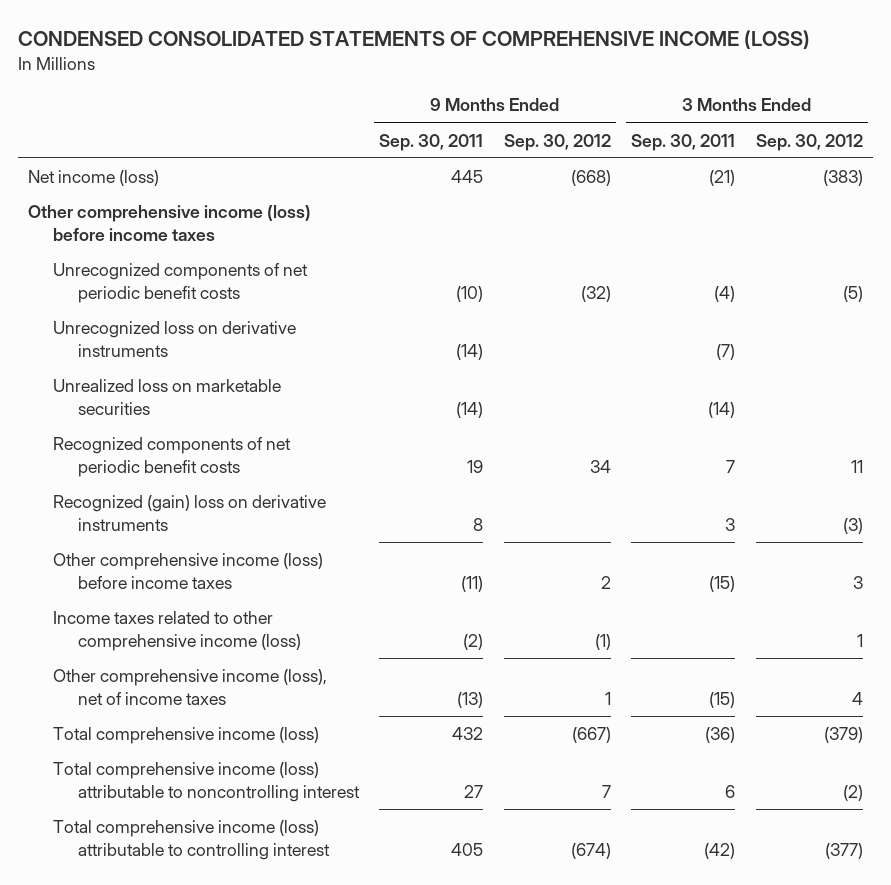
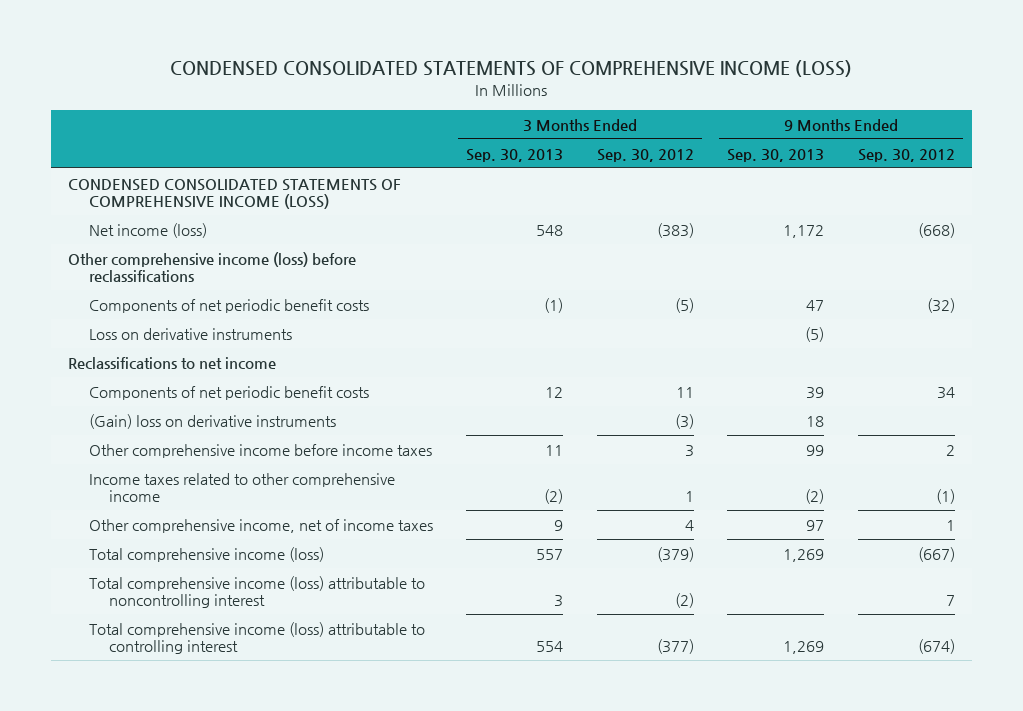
- | 9 Months Ended Sep. 30, 2011 | 9 Months Ended Sep. 30, 2012 | 3 Months Ended Sep. 30, 2011 | 3 Months Ended Sep. 30, 2012
+ | 3 Months Ended Sep. 30, 2013 | 3 Months Ended Sep. 30, 2012 | 9 Months Ended Sep. 30, 2013 | 9 Months Ended Sep. 30, 2012
+ CONDENSED CONSOLIDATED STATEMENTS OF COMPREHENSIVE INCOME (LOSS)
- Other comprehensive income (loss) before income taxes
- Unrecognized components of net periodic benefit costs | (10) | (32) | (4) | (5)
- Unrecognized loss on derivative instruments | (14) | | (7) |
- Unrealized loss on marketable securities | (14) | | (14) |
- Recognized components of net periodic benefit costs | 19 | 34 | 7 | 11
- Recognized (gain) loss on derivative instruments | 8 | | 3 | (3)
- Other comprehensive income (loss) before income taxes | (11) | 2 | (15) | 3
- Income taxes related to other comprehensive income (loss) | (2) | (1) | | 1
- Other comprehensive income (loss), net of income taxes | (13) | 1 | (15) | 4
+ Other comprehensive income (loss) before reclassifications
+ Components of net periodic benefit costs | (1) | (5) | 47 | (32)
+ Loss on derivative instruments | | | (5) |
+ Reclassifications to net income
+ Components of net periodic benefit costs | 12 | 11 | 39 | 34
+ (Gain) loss on derivative instruments | | (3) | 18 |
+ Other comprehensive income before income taxes | 11 | 3 | 99 | 2
+ Income taxes related to other comprehensive income | (2) | 1 | (2) | (1)
+ Other comprehensive income, net of income taxes | 9 | 4 | 97 | 1

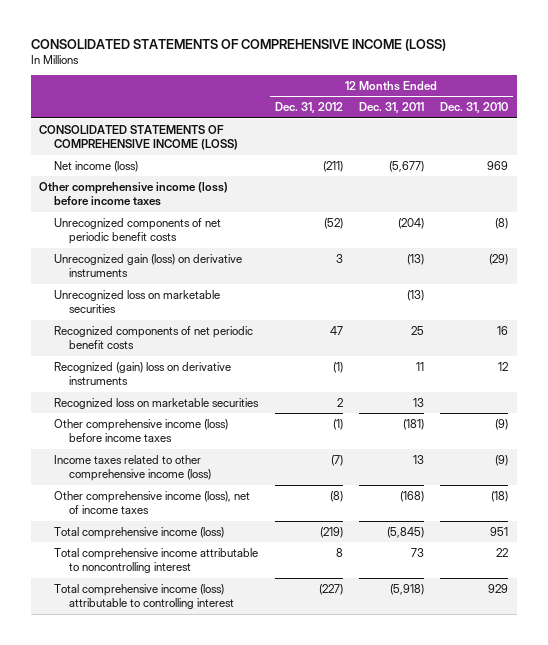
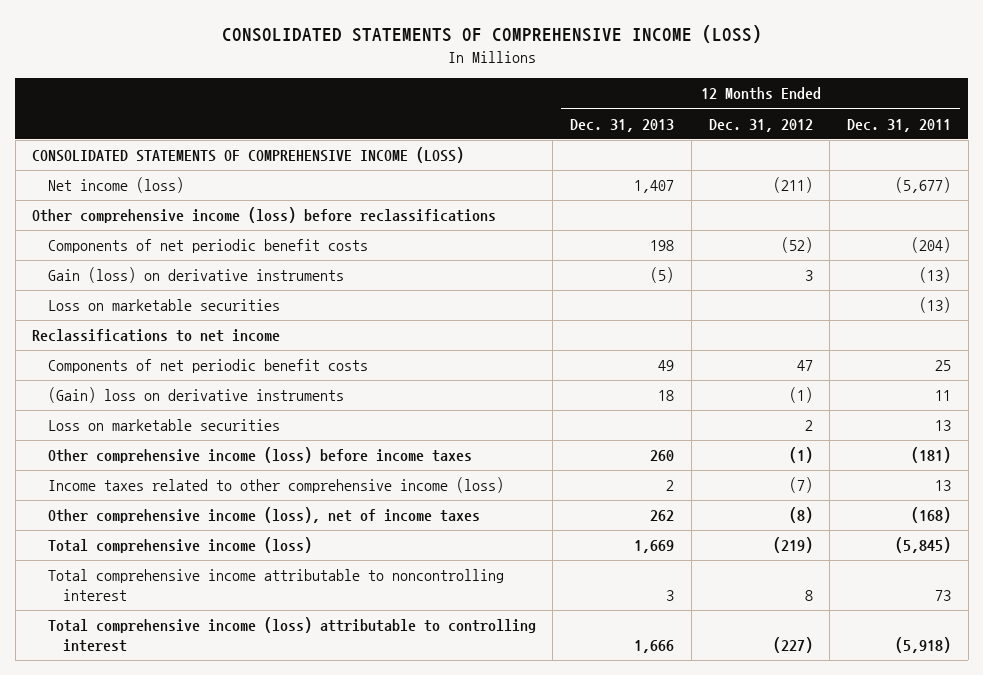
- | 12 Months Ended Dec. 31, 2012 | 12 Months Ended Dec. 31, 2011 | 12 Months Ended Dec. 31, 2010
+ | 12 Months Ended Dec. 31, 2013 | 12 Months Ended Dec. 31, 2012 | 12 Months Ended Dec. 31, 2011
- Other comprehensive income (loss) before income taxes
- Unrecognized components of net periodic benefit costs | (52) | (204) | (8)
- Unrecognized gain (loss) on derivative instruments | 3 | (13) | (29)
- Unrecognized loss on marketable securities | | (13) |
- Recognized components of net periodic benefit costs | 47 | 25 | 16
- Recognized (gain) loss on derivative instruments | (1) | 11 | 12
- Recognized loss on marketable securities | 2 | 13 |
+ Other comprehensive income (loss) before reclassifications
+ Components of net periodic benefit costs | 198 | (52) | (204)
+ Gain (loss) on derivative instruments | (5) | 3 | (13)
+ Loss on marketable securities | | | (13)
+ Reclassifications to net income
+ Components of net periodic benefit costs | 49 | 47 | 25
+ (Gain) loss on derivative instruments | 18 | (1) | 11
+ Loss on marketable securities | | 2 | 13

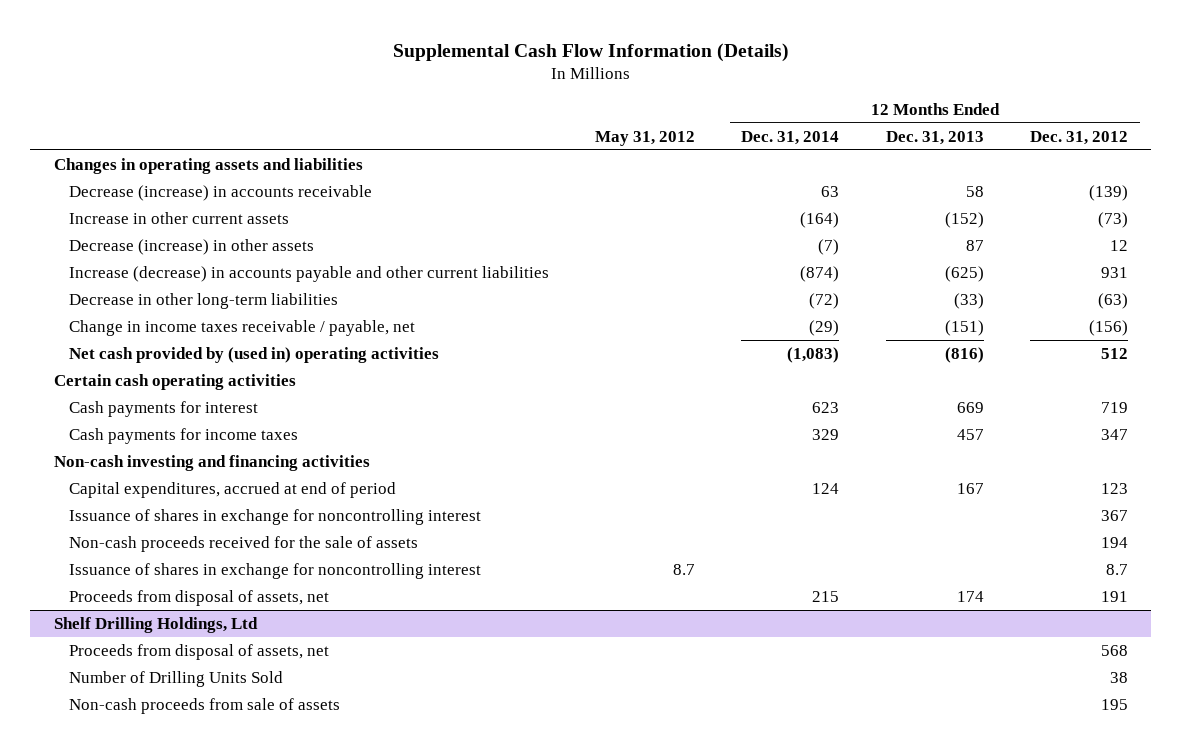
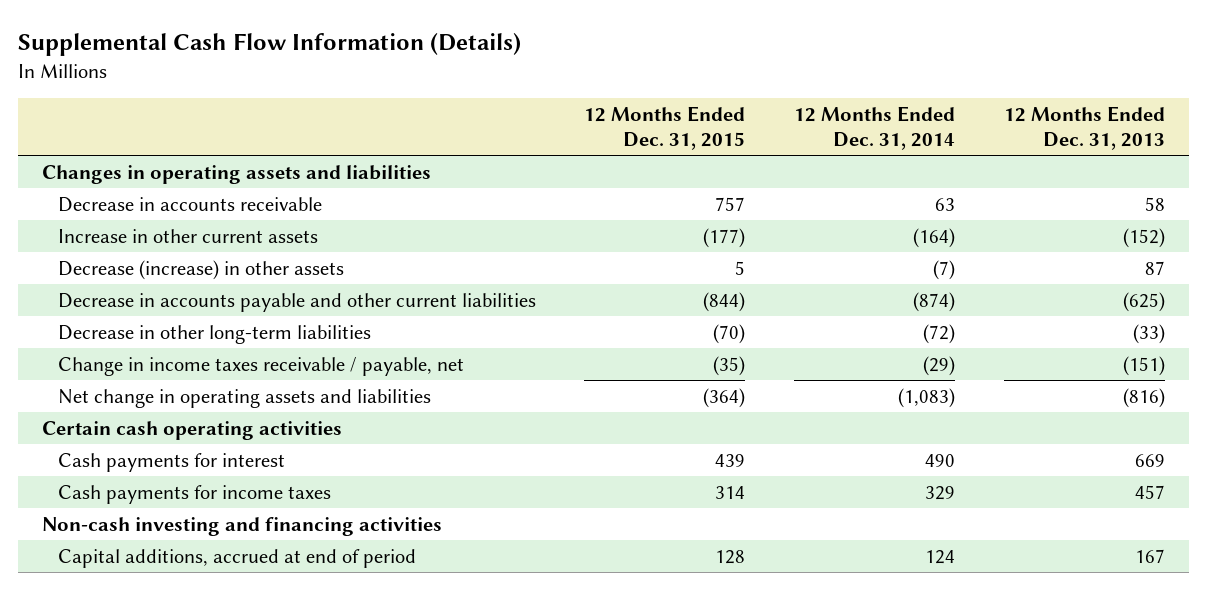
- | May 31, 2012 | 12 Months Ended Dec. 31, 2014 | 12 Months Ended Dec. 31, 2013 | 12 Months Ended Dec. 31, 2012
+ | 12 Months Ended Dec. 31, 2015 | 12 Months Ended Dec. 31, 2014 | 12 Months Ended Dec. 31, 2013
- Decrease (increase) in accounts receivable | | 63 | 58 | (139)
+ Decrease in accounts receivable | 757 | 63 | 58
- Increase (decrease) in accounts payable and other current liabilities | | (874) | (625) | 931
+ Decrease in accounts payable and other current liabilities | (844) | (874) | (625)
- Net cash provided by (used in) operating activities | | (1,083) | (816) | 512
+ Net change in operating assets and liabilities | (364) | (1,083) | (816)
- Cash payments for interest | | 623 | 669 | 719
+ Cash payments for interest | 439 | 490 | 669
- Capital expenditures, accrued at end of period | | 124 | 167 | 123
- Issuance of shares in exchange for noncontrolling interest | | | | 367
- Non-cash proceeds received for the sale of assets | | | | 194
- Issuance of shares in exchange for noncontrolling interest | 8.7 | | | 8.7
- Proceeds from disposal of assets, net | | 215 | 174 | 191
- Shelf Drilling Holdings, Ltd
- Proceeds from disposal of assets, net | | | | 568
- Number of Drilling Units Sold | | | | 38
- Non-cash proceeds from sale of assets | | | | 195
+ Capital additions, accrued at end of period | 128 | 124 | 167

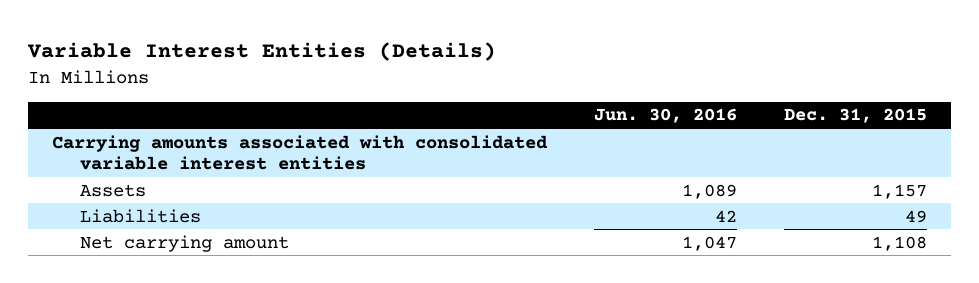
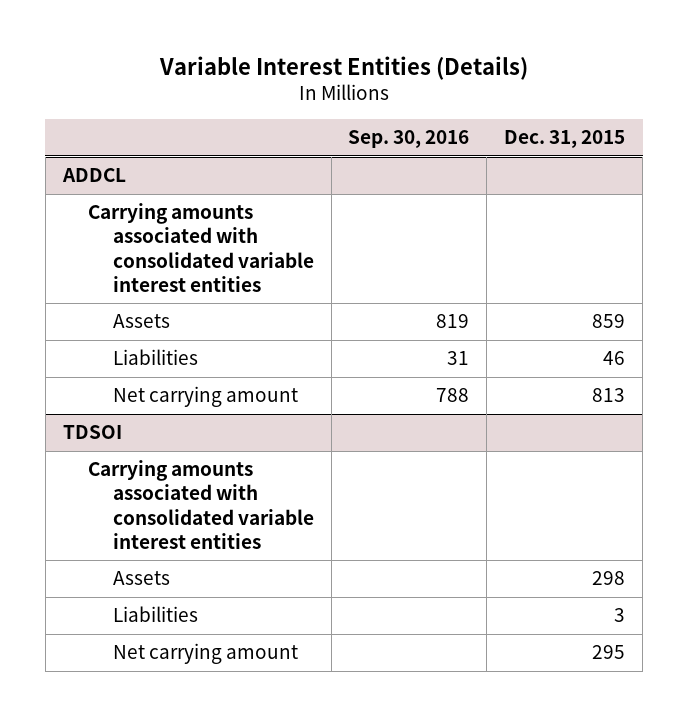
- | Jun. 30, 2016 | Dec. 31, 2015
+ | Sep. 30, 2016 | Dec. 31, 2015
+ ADDCL
- Assets | 1,089 | 1,157
- Liabilities | 42 | 49
- Net carrying amount | 1,047 | 1,108
+ Assets | 819 | 859
+ Liabilities | 31 | 46
+ Net carrying amount | 788 | 813
+ TDSOI
+ Carrying amounts associated with consolidated variable interest entities
+ Assets | | 298
+ Liabilities | | 3
+ Net carrying amount | | 295

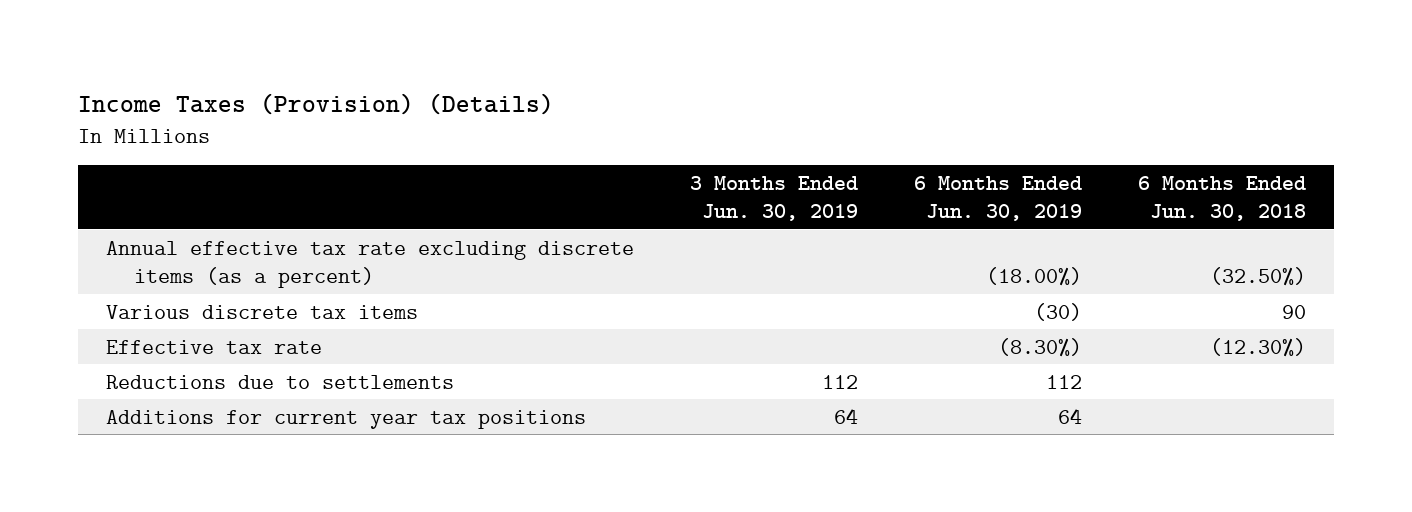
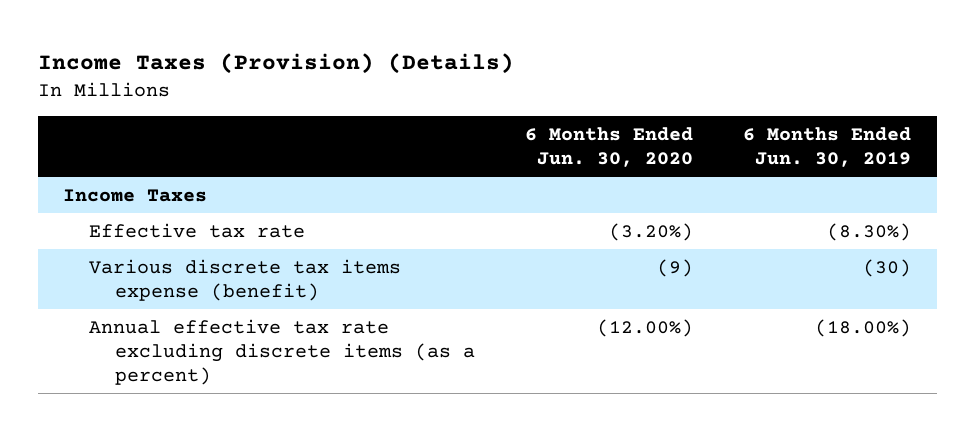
- | 3 Months Ended Jun. 30, 2019 | 6 Months Ended Jun. 30, 2019 | 6 Months Ended Jun. 30, 2018
+ | 6 Months Ended Jun. 30, 2020 | 6 Months Ended Jun. 30, 2019
- Various discrete tax items | | (30) | 90
+ Income Taxes
- Reductions due to settlements | 112 | 112 |
- Additions for current year tax positions | 64 | 64 |
+ Various discrete tax items expense (benefit) | (9) | (30)
moved down: Annual effective tax rate excluding discrete items (as a percent) | (12.00%) | (18.00%)

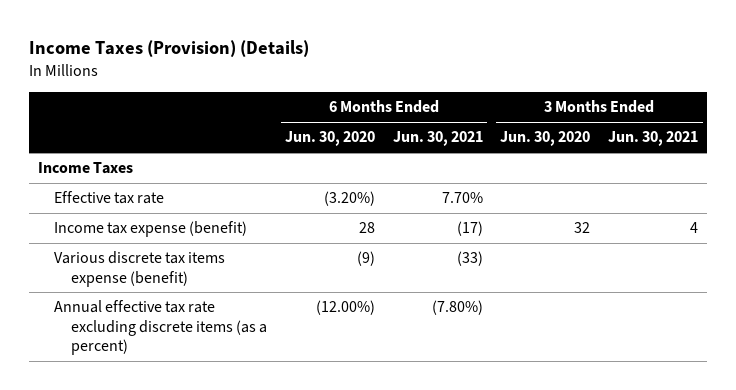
- | 6 Months Ended Jun. 30, 2020 | 6 Months Ended Jun. 30, 2019
+ | 6 Months Ended Jun. 30, 2020 | 6 Months Ended Jun. 30, 2021 | 3 Months Ended Jun. 30, 2020 | 3 Months Ended Jun. 30, 2021
+ Income tax expense (benefit) | 28 | (17) | 32 | 4

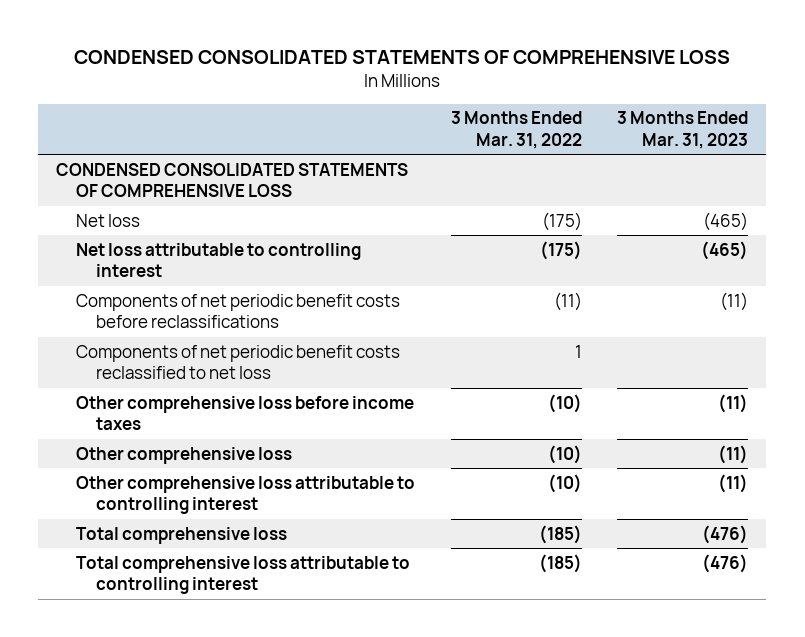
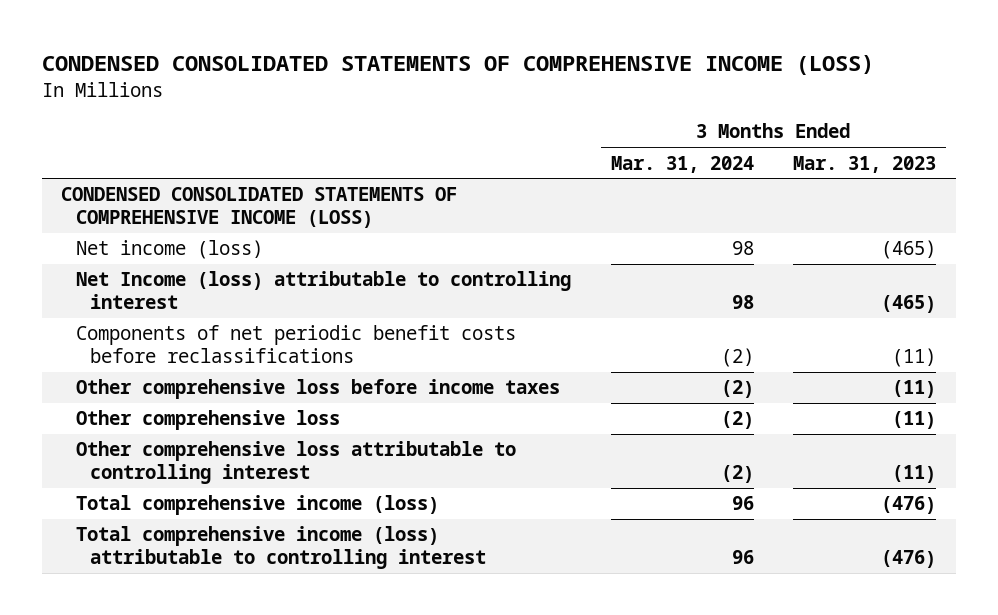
- CONDENSED CONSOLIDATED STATEMENTS OF COMPREHENSIVE LOSS
+ CONDENSED CONSOLIDATED STATEMENTS OF COMPREHENSIVE INCOME (LOSS)
- | 3 Months Ended Mar. 31, 2022 | 3 Months Ended Mar. 31, 2023
+ | 3 Months Ended Mar. 31, 2024 | 3 Months Ended Mar. 31, 2023
- CONDENSED CONSOLIDATED STATEMENTS OF COMPREHENSIVE LOSS
- Net loss | (175) | (465)
- Net loss attributable to controlling interest | (175) | (465)
+ CONDENSED CONSOLIDATED STATEMENTS OF COMPREHENSIVE INCOME (LOSS)
+ Net income (loss) | 98 | (465)
+ Net Income (loss) attributable to controlling interest | 98 | (465)
- Components of net periodic benefit costs reclassified to net loss | 1 |
- Total comprehensive loss | (185) | (476)
- Total comprehensive loss attributable to controlling interest | (185) | (476)
+ Total comprehensive income (loss) | 96 | (476)
+ Total comprehensive income (loss) attributable to controlling interest | 96 | (476)

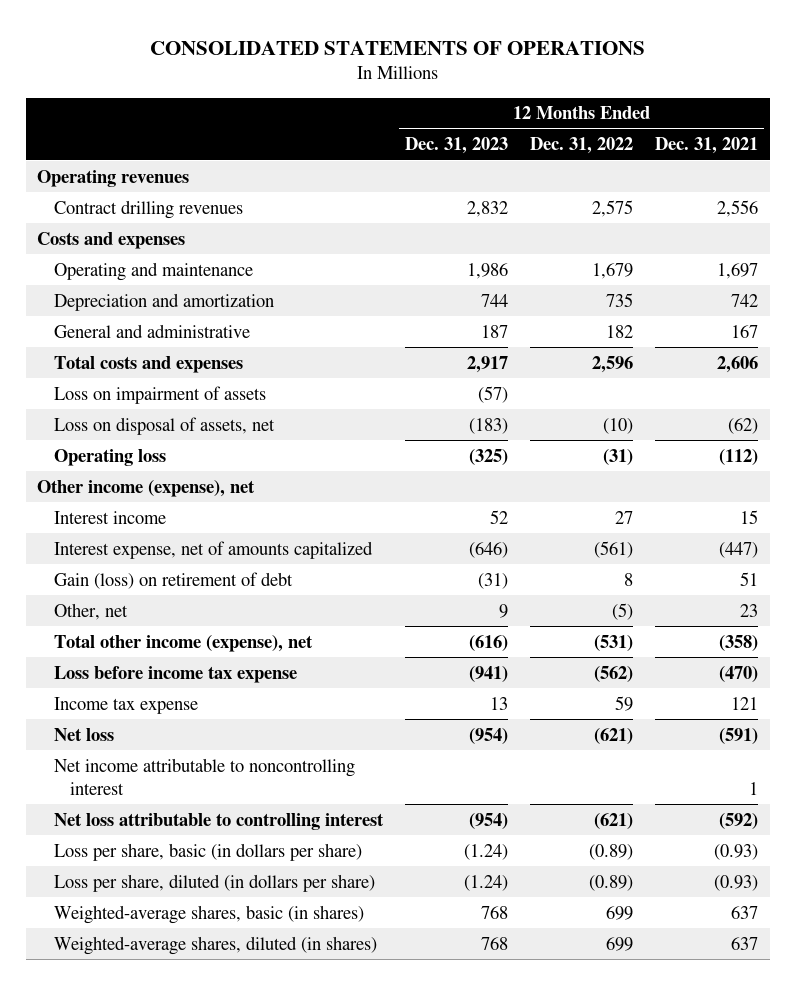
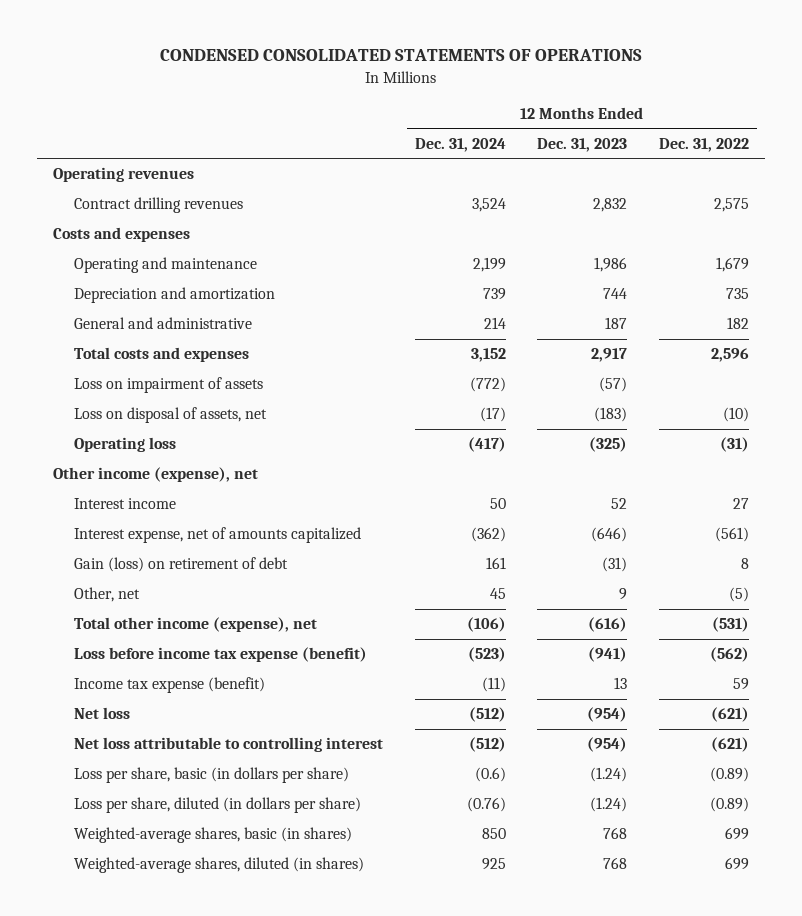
- CONSOLIDATED STATEMENTS OF OPERATIONS
+ CONDENSED CONSOLIDATED STATEMENTS OF OPERATIONS
- | 12 Months Ended Dec. 31, 2023 | 12 Months Ended Dec. 31, 2022 | 12 Months Ended Dec. 31, 2021
+ | 12 Months Ended Dec. 31, 2024 | 12 Months Ended Dec. 31, 2023 | 12 Months Ended Dec. 31, 2022
- Loss before income tax expense | (941) | (562) | (470)
- Income tax expense | 13 | 59 | 121
+ Loss before income tax expense (benefit) | (523) | (941) | (562)
+ Income tax expense (benefit) | (11) | 13 | 59
- Net income attributable to noncontrolling interest | | | 1

